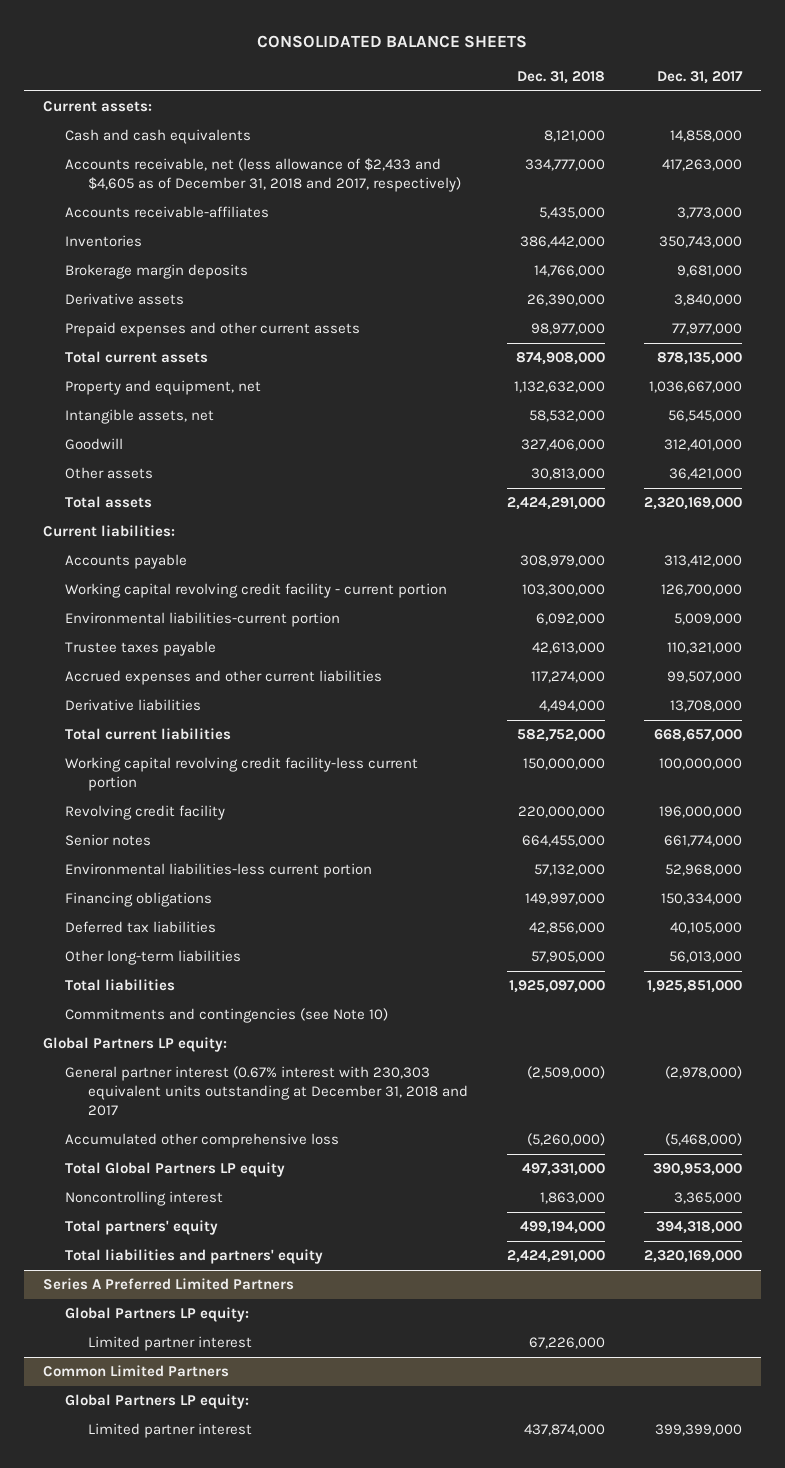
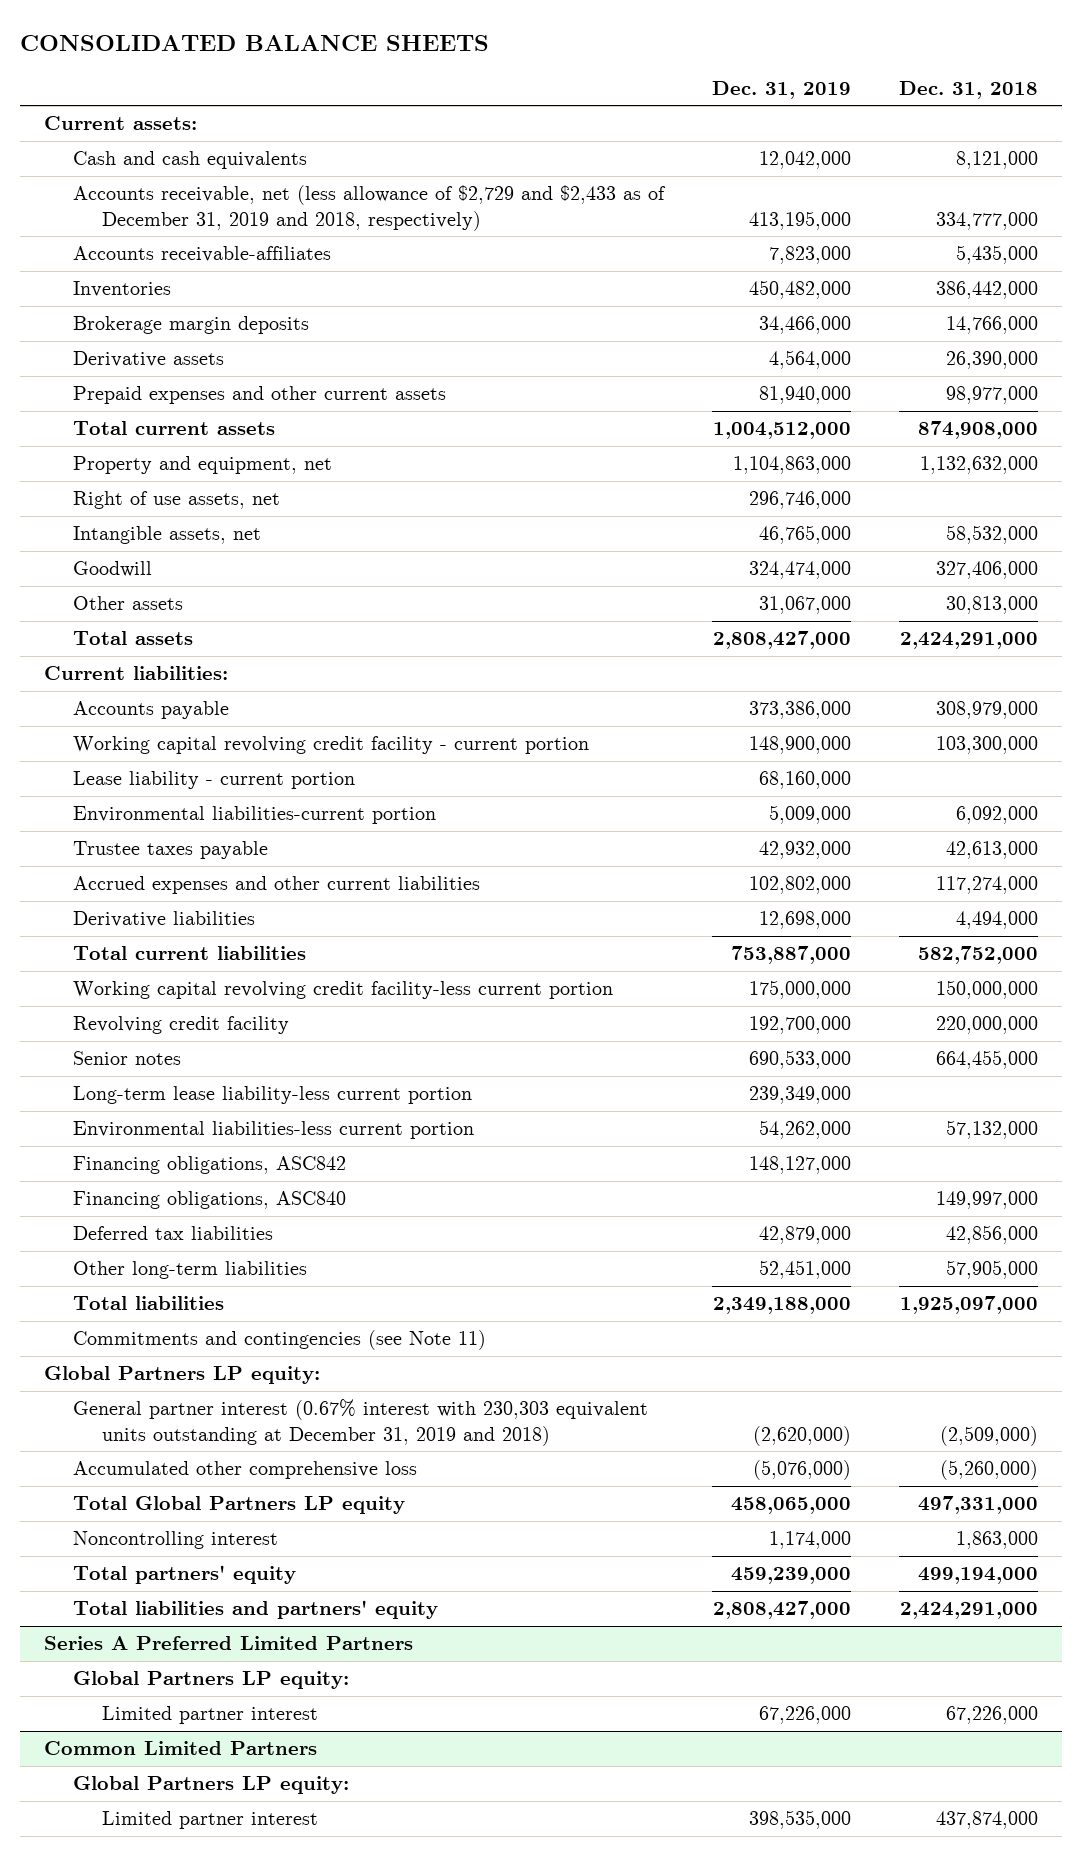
- | Dec. 31, 2018 | Dec. 31, 2017
+ | Dec. 31, 2019 | Dec. 31, 2018
- Accounts receivable, net (less allowance of $2,433 and $4,605 as of December 31, 2018 and 2017, respectively) | 334,777,000 | 417,263,000
+ Accounts receivable, net (less allowance of $2,729 and $2,433 as of December 31, 2019 and 2018, respectively) | 413,195,000 | 334,777,000
+ Right of use assets, net | 296,746,000 |
+ Lease liability - current portion | 68,160,000 |
+ Long-term lease liability-less current portion | 239,349,000 |
- Financing obligations | 149,997,000 | 150,334,000
+ Financing obligations, ASC842 | 148,127,000 |
+ Financing obligations, ASC840 | | 149,997,000
- Commitments and contingencies (see Note 10)
+ Commitments and contingencies (see Note 11)
- General partner interest (0.67% interest with 230,303 equivalent units outstanding at December 31, 2018 and 2017 | (2,509,000) | (2,978,000)
+ General partner interest (0.67% interest with 230,303 equivalent units outstanding at December 31, 2019 and 2018) | (2,620,000) | (2,509,000)

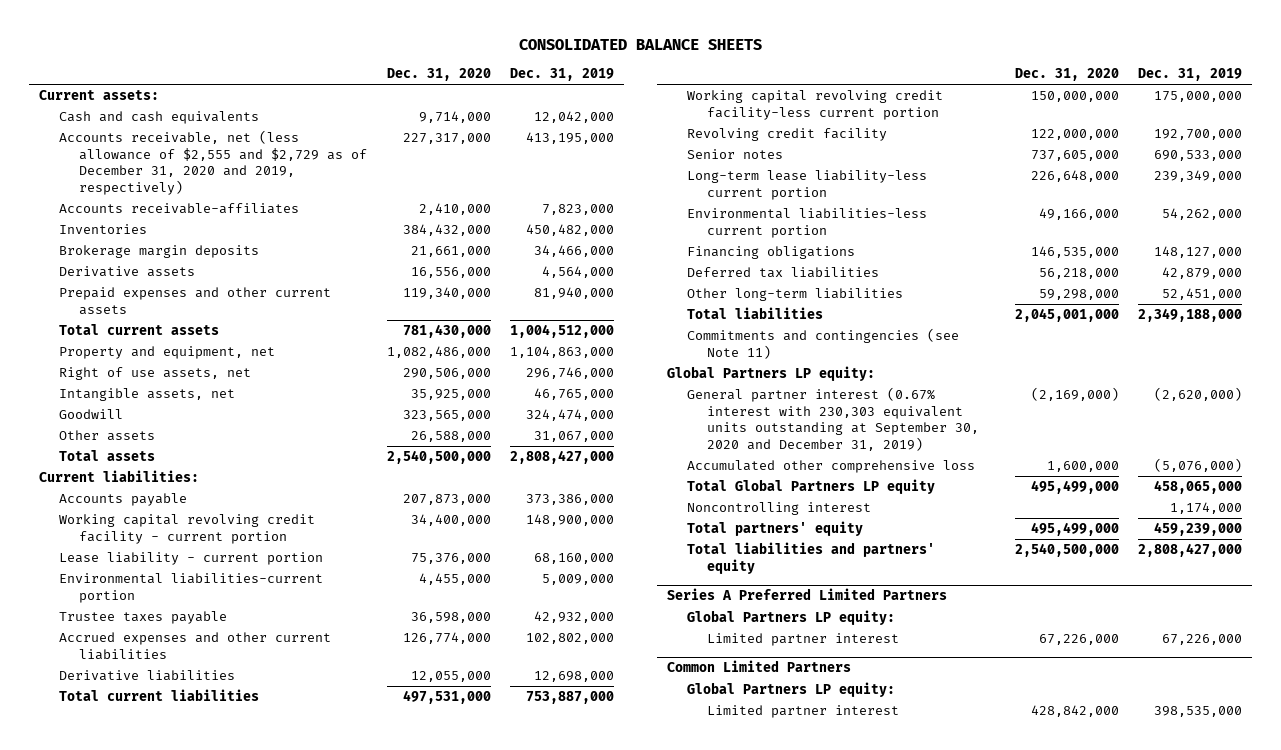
- | Dec. 31, 2019 | Dec. 31, 2018
+ | Dec. 31, 2020 | Dec. 31, 2019
- Accounts receivable, net (less allowance of $2,729 and $2,433 as of December 31, 2019 and 2018, respectively) | 413,195,000 | 334,777,000
+ Accounts receivable, net (less allowance of $2,555 and $2,729 as of December 31, 2020 and 2019, respectively) | 227,317,000 | 413,195,000
- Financing obligations, ASC842 | 148,127,000 |
- Financing obligations, ASC840 | | 149,997,000
+ Financing obligations | 146,535,000 | 148,127,000
- General partner interest (0.67% interest with 230,303 equivalent units outstanding at December 31, 2019 and 2018) | (2,620,000) | (2,509,000)
+ General partner interest (0.67% interest with 230,303 equivalent units outstanding at September 30, 2020 and December 31, 2019) | (2,169,000) | (2,620,000)

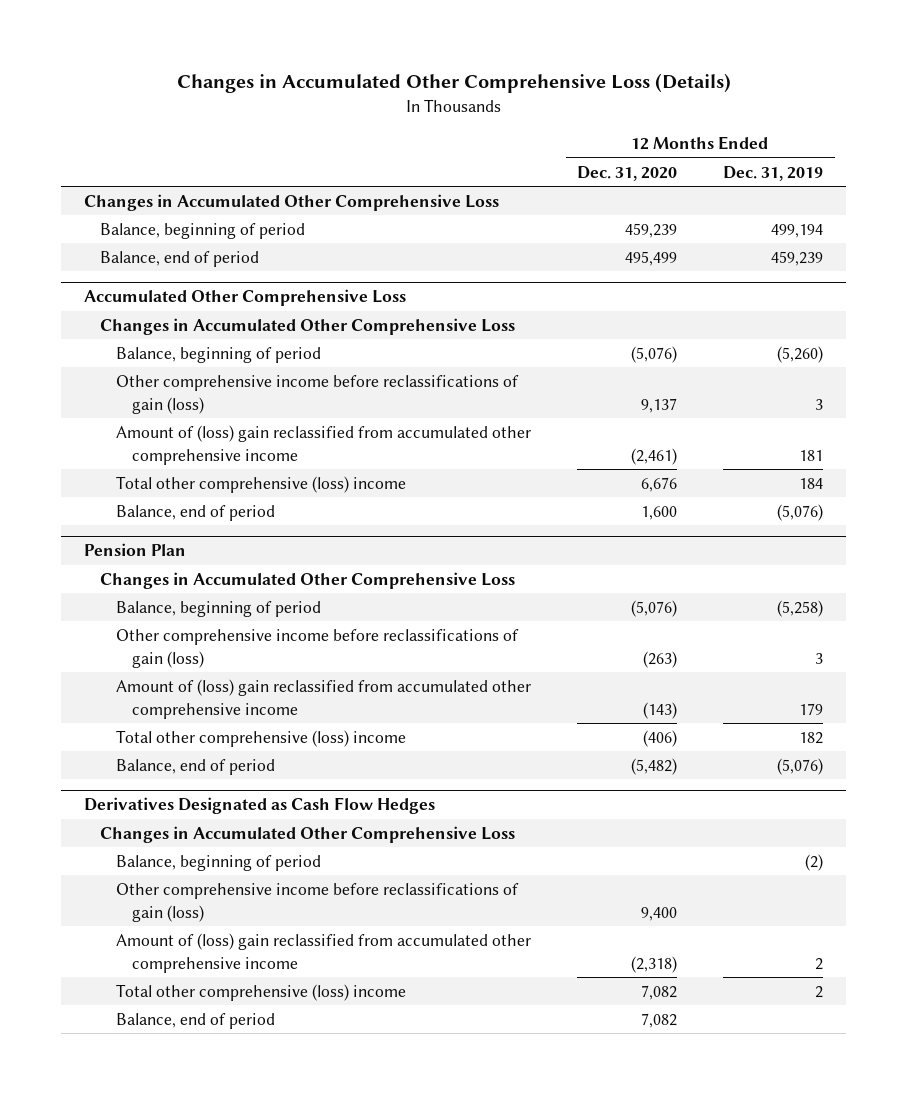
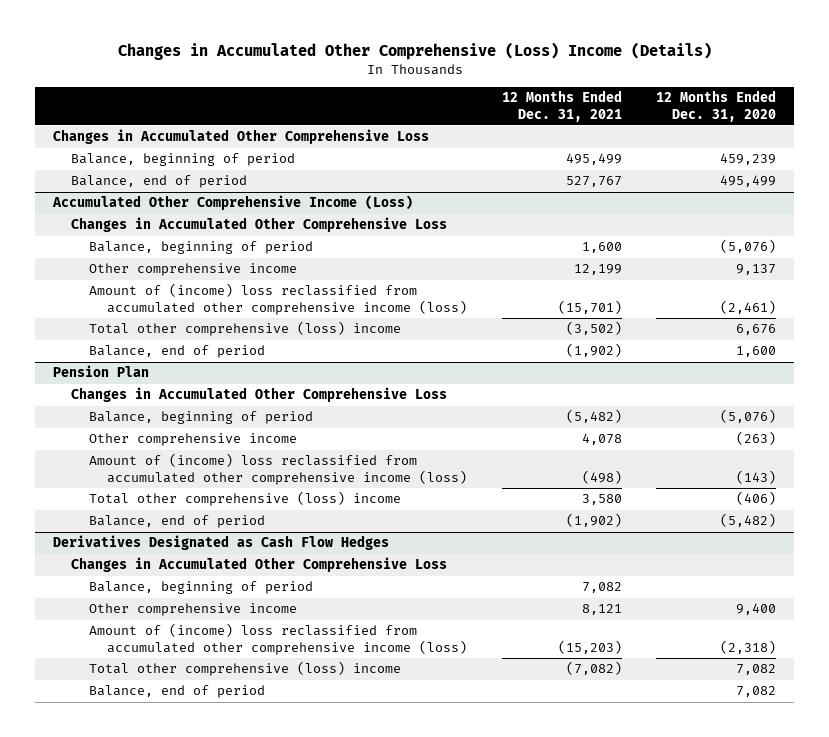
- Changes in Accumulated Other Comprehensive Loss (Details)
+ Changes in Accumulated Other Comprehensive (Loss) Income (Details)
- | 12 Months Ended Dec. 31, 2020 | 12 Months Ended Dec. 31, 2019
+ | 12 Months Ended Dec. 31, 2021 | 12 Months Ended Dec. 31, 2020
- Accumulated Other Comprehensive Loss
+ Accumulated Other Comprehensive Income (Loss)
- Other comprehensive income before reclassifications of gain (loss) | 9,137 | 3
- Amount of (loss) gain reclassified from accumulated other comprehensive income | (2,461) | 181
+ Other comprehensive income | 12,199 | 9,137
+ Amount of (income) loss reclassified from accumulated other comprehensive income (loss) | (15,701) | (2,461)
@ Pension Plan
- Other comprehensive income before reclassifications of gain (loss) | (263) | 3
- Amount of (loss) gain reclassified from accumulated other comprehensive income | (143) | 179
+ Other comprehensive income | 4,078 | (263)
+ Amount of (income) loss reclassified from accumulated other comprehensive income (loss) | (498) | (143)
@ Derivatives Designated as Cash Flow Hedges
- Other comprehensive income before reclassifications of gain (loss) | 9,400 |
- Amount of (loss) gain reclassified from accumulated other comprehensive income | (2,318) | 2
+ Other comprehensive income | 8,121 | 9,400
+ Amount of (income) loss reclassified from accumulated other comprehensive income (loss) | (15,203) | (2,318)

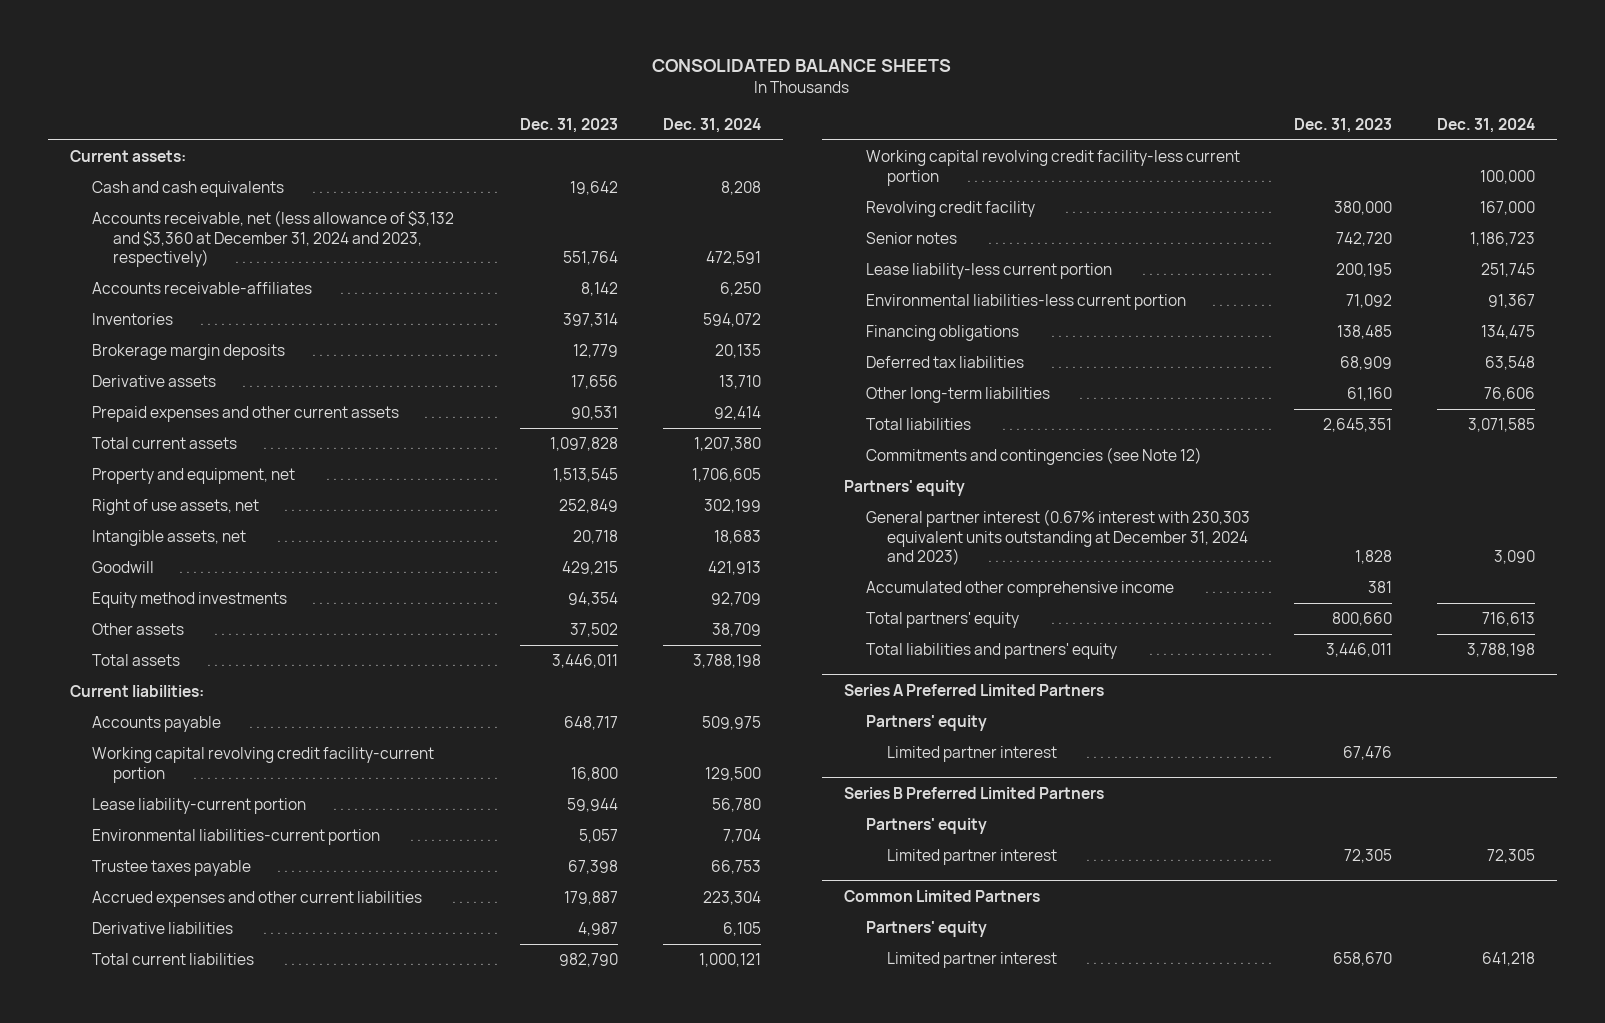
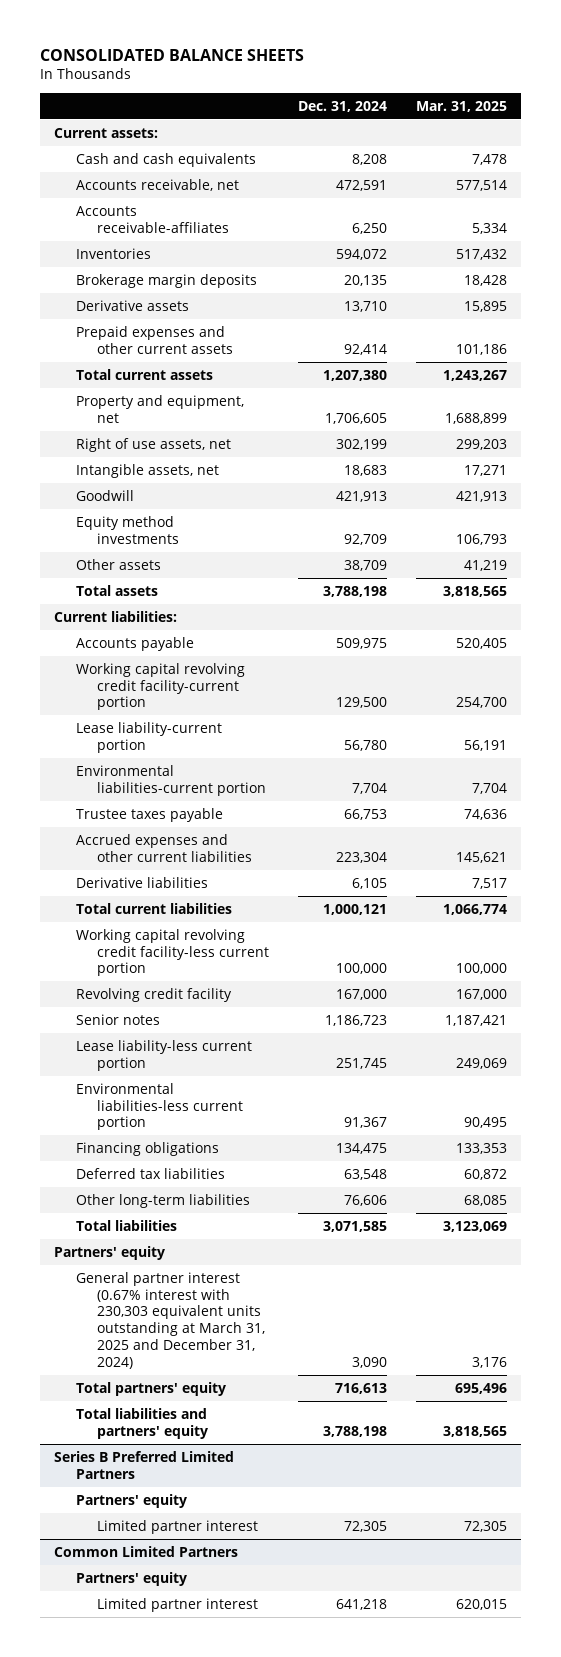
- | Dec. 31, 2023 | Dec. 31, 2024
+ | Dec. 31, 2024 | Mar. 31, 2025
- Accounts receivable, net (less allowance of $3,132 and $3,360 at December 31, 2024 and 2023, respectively) | 551,764 | 472,591
+ Accounts receivable, net | 472,591 | 577,514
- Commitments and contingencies (see Note 12)
- General partner interest (0.67% interest with 230,303 equivalent units outstanding at December 31, 2024 and 2023) | 1,828 | 3,090
- Accumulated other comprehensive income | 381 |
+ General partner interest (0.67% interest with 230,303 equivalent units outstanding at March 31, 2025 and December 31, 2024) | 3,090 | 3,176
- Series A Preferred Limited Partners
- Partners' equity
- Limited partner interest | 67,476 |

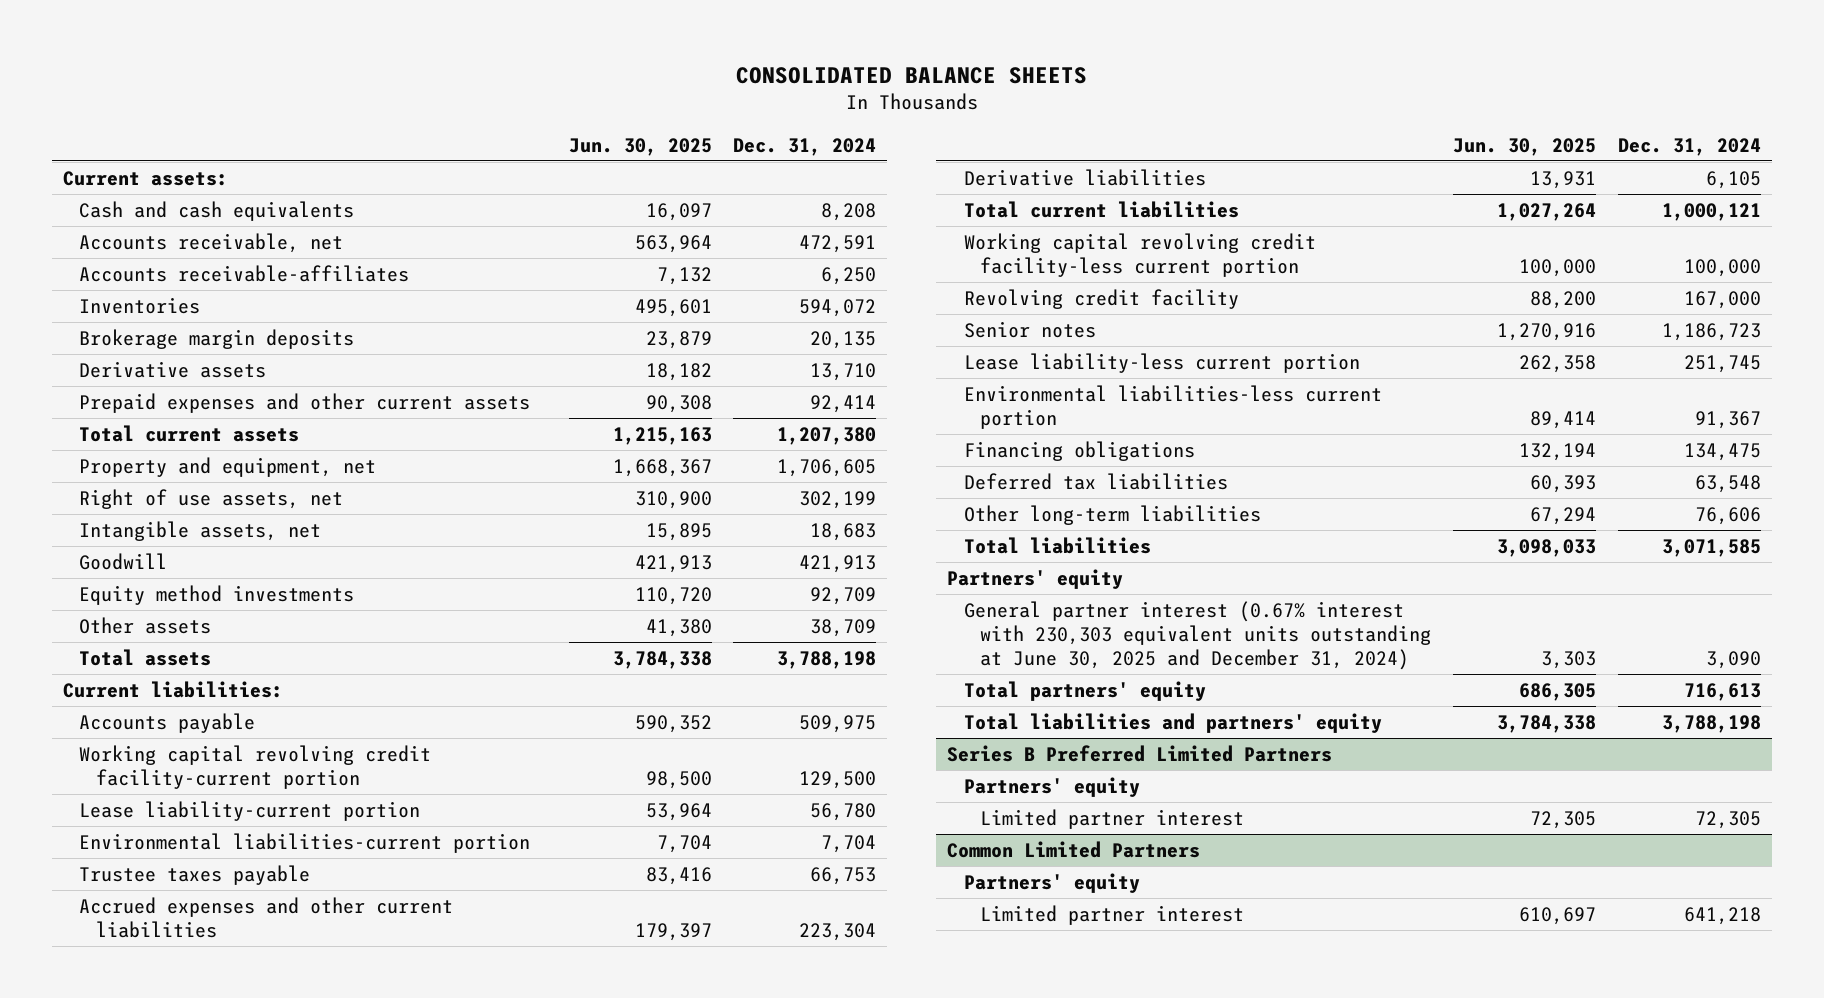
- | Dec. 31, 2024 | Mar. 31, 2025
+ | Jun. 30, 2025 | Dec. 31, 2024
- General partner interest (0.67% interest with 230,303 equivalent units outstanding at March 31, 2025 and December 31, 2024) | 3,090 | 3,176
+ General partner interest (0.67% interest with 230,303 equivalent units outstanding at June 30, 2025 and December 31, 2024) | 3,303 | 3,090

